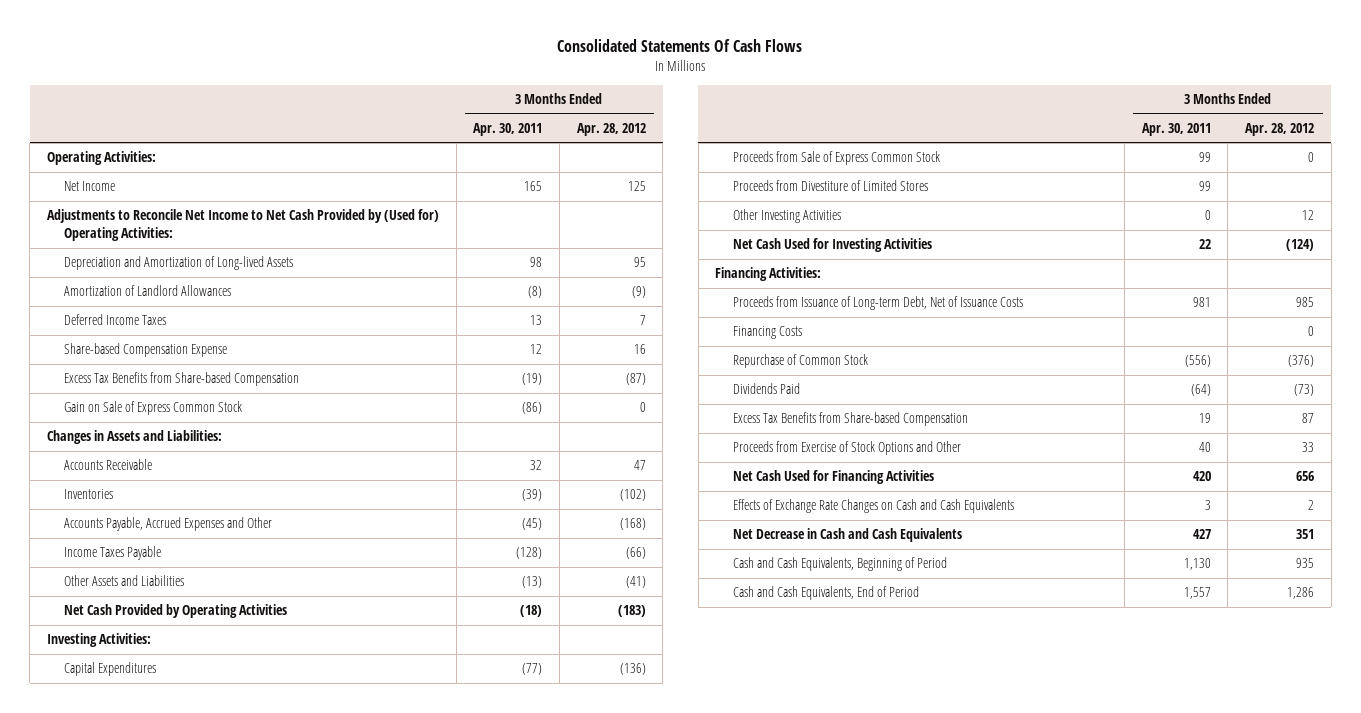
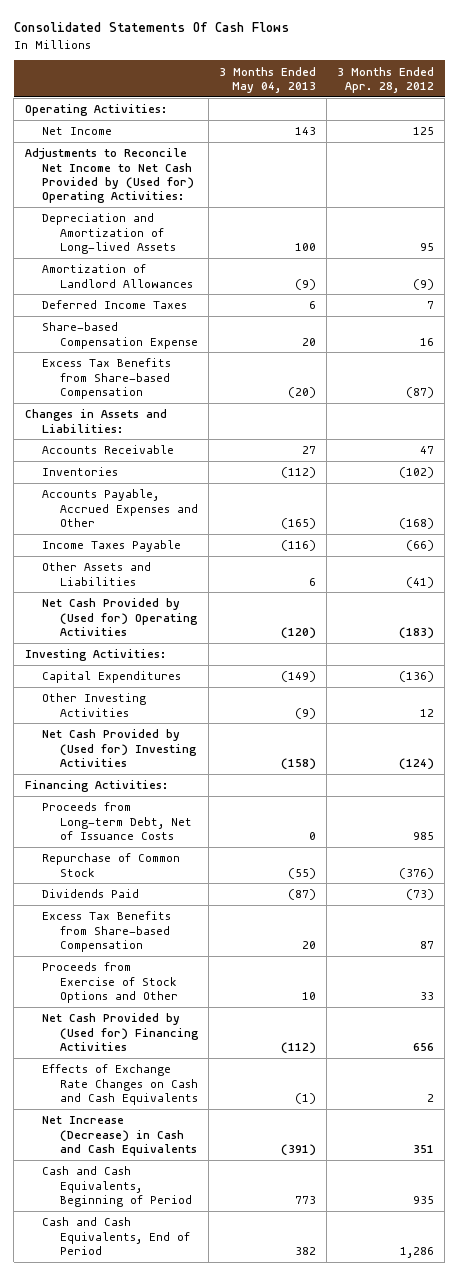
- | 3 Months Ended Apr. 30, 2011 | 3 Months Ended Apr. 28, 2012
+ | 3 Months Ended May 04, 2013 | 3 Months Ended Apr. 28, 2012
- Gain on Sale of Express Common Stock | (86) | 0
- Net Cash Provided by Operating Activities | (18) | (183)
+ Net Cash Provided by (Used for) Operating Activities | (120) | (183)
- Proceeds from Sale of Express Common Stock | 99 | 0
- Proceeds from Divestiture of Limited Stores | 99 |
- Net Cash Used for Investing Activities | 22 | (124)
+ Net Cash Provided by (Used for) Investing Activities | (158) | (124)
- Proceeds from Issuance of Long-term Debt, Net of Issuance Costs | 981 | 985
- Financing Costs | | 0
+ Proceeds from Long-term Debt, Net of Issuance Costs | 0 | 985
- Net Cash Used for Financing Activities | 420 | 656
+ Net Cash Provided by (Used for) Financing Activities | (112) | 656
- Net Decrease in Cash and Cash Equivalents | 427 | 351
+ Net Increase (Decrease) in Cash and Cash Equivalents | (391) | 351

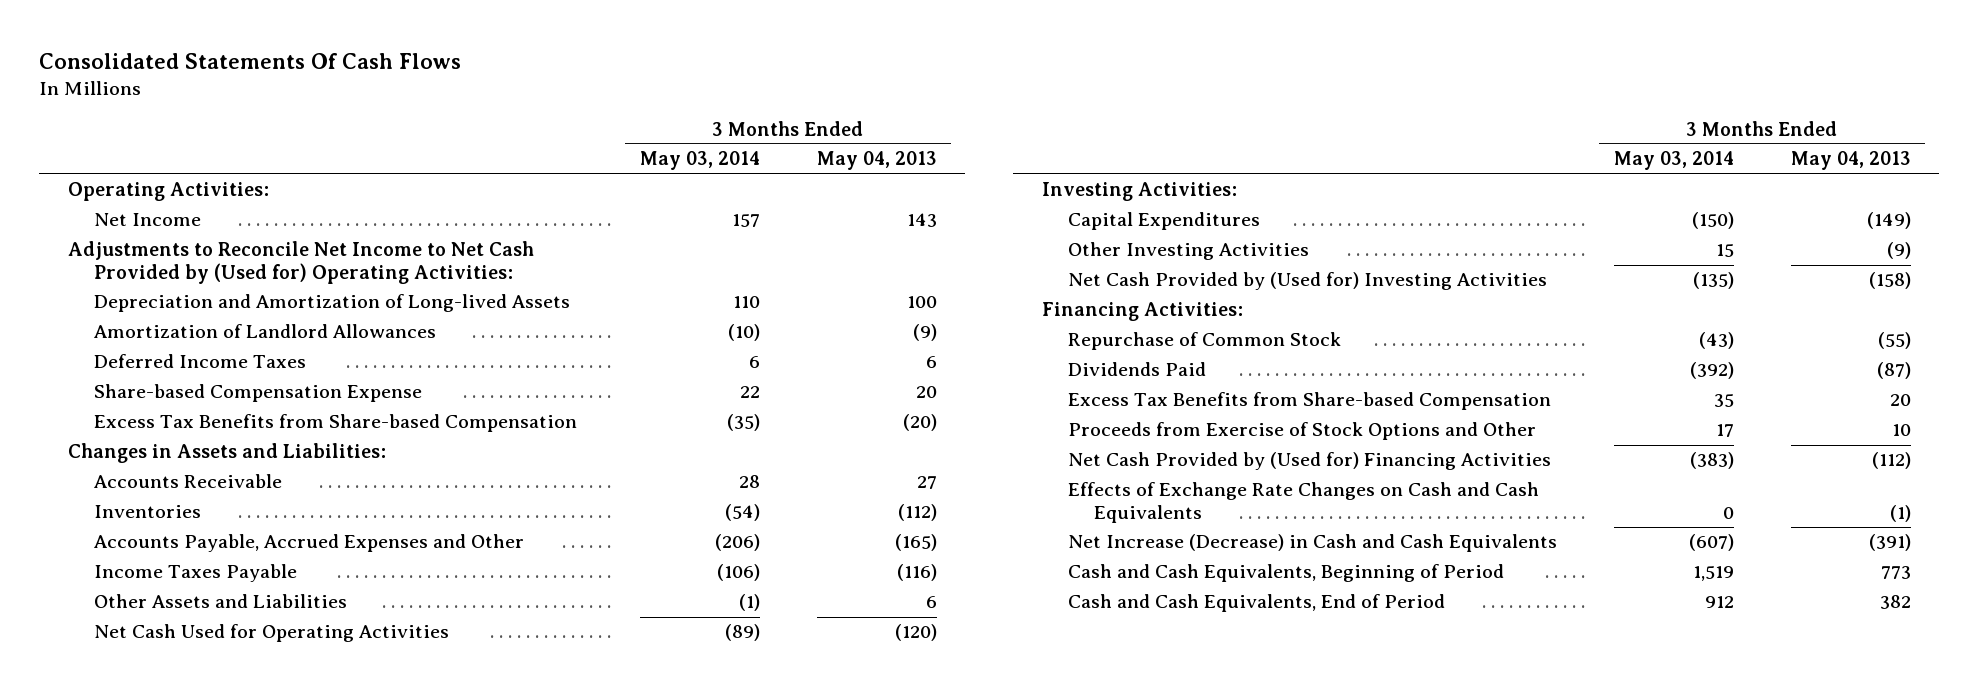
- | 3 Months Ended May 04, 2013 | 3 Months Ended Apr. 28, 2012
+ | 3 Months Ended May 03, 2014 | 3 Months Ended May 04, 2013
- Net Cash Provided by (Used for) Operating Activities | (120) | (183)
+ Net Cash Used for Operating Activities | (89) | (120)
- Proceeds from Long-term Debt, Net of Issuance Costs | 0 | 985

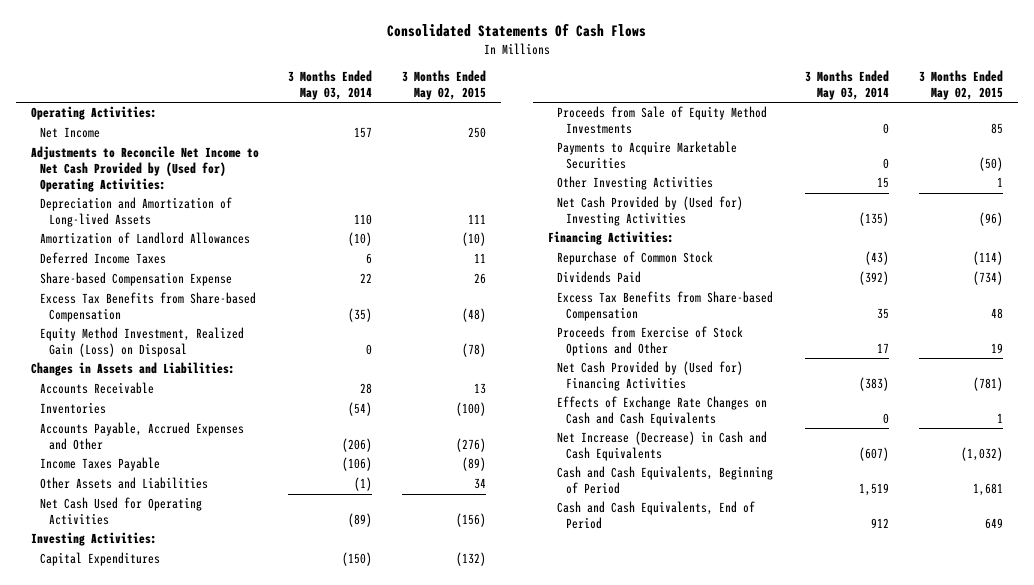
- | 3 Months Ended May 03, 2014 | 3 Months Ended May 04, 2013
+ | 3 Months Ended May 03, 2014 | 3 Months Ended May 02, 2015
+ Equity Method Investment, Realized Gain (Loss) on Disposal | 0 | (78)
+ Proceeds from Sale of Equity Method Investments | 0 | 85
+ Payments to Acquire Marketable Securities | 0 | (50)

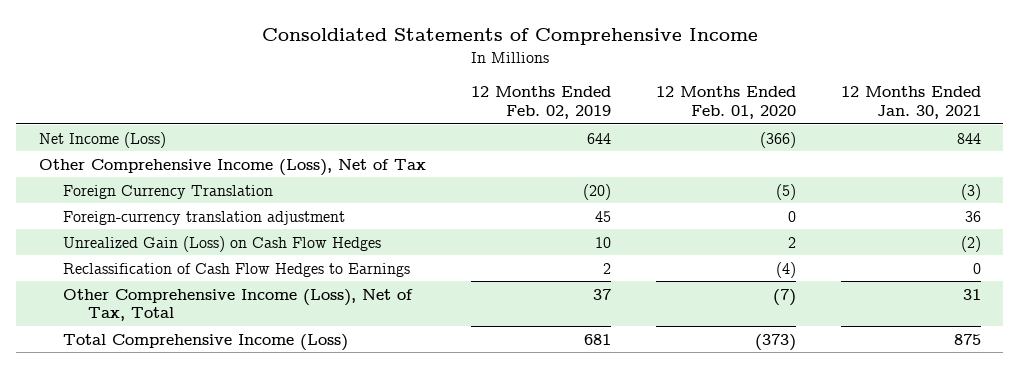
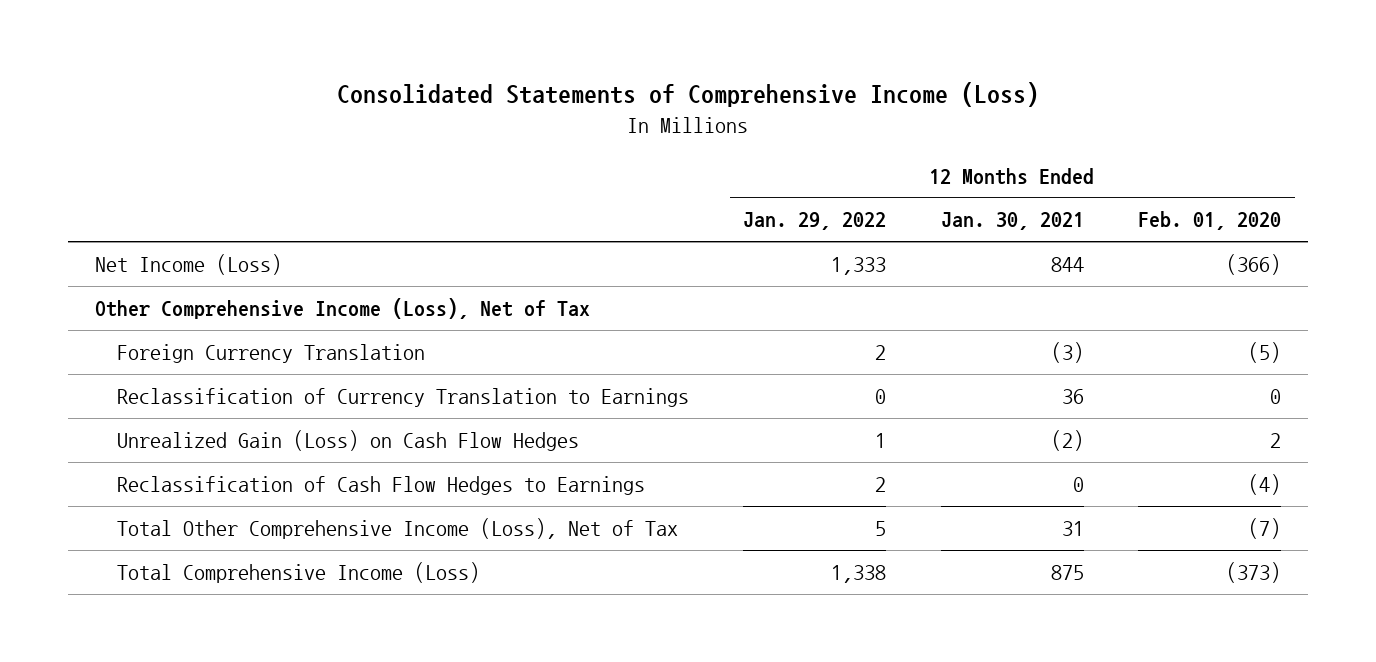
- Consoldiated Statements of Comprehensive Income
+ Consolidated Statements of Comprehensive Income (Loss)
- | 12 Months Ended Feb. 02, 2019 | 12 Months Ended Feb. 01, 2020 | 12 Months Ended Jan. 30, 2021
+ | 12 Months Ended Jan. 29, 2022 | 12 Months Ended Jan. 30, 2021 | 12 Months Ended Feb. 01, 2020
- Foreign-currency translation adjustment | 45 | 0 | 36
+ Reclassification of Currency Translation to Earnings | 0 | 36 | 0
- Other Comprehensive Income (Loss), Net of Tax, Total | 37 | (7) | 31
+ Total Other Comprehensive Income (Loss), Net of Tax | 5 | 31 | (7)

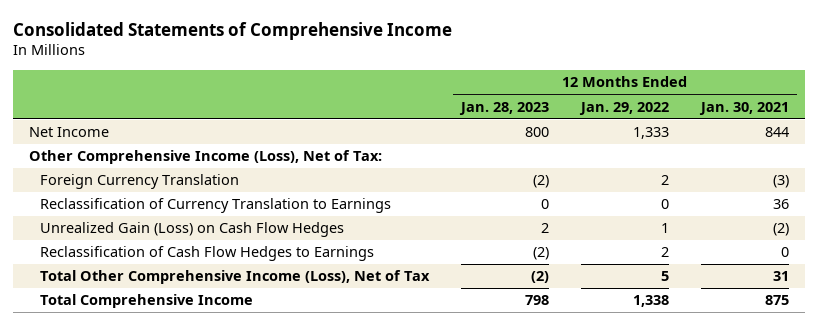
- Consolidated Statements of Comprehensive Income (Loss)
+ Consolidated Statements of Comprehensive Income
- | 12 Months Ended Jan. 29, 2022 | 12 Months Ended Jan. 30, 2021 | 12 Months Ended Feb. 01, 2020
+ | 12 Months Ended Jan. 28, 2023 | 12 Months Ended Jan. 29, 2022 | 12 Months Ended Jan. 30, 2021
- Net Income (Loss) | 1,333 | 844 | (366)
- Other Comprehensive Income (Loss), Net of Tax
+ Net Income | 800 | 1,333 | 844
+ Other Comprehensive Income (Loss), Net of Tax:
- Total Comprehensive Income (Loss) | 1,338 | 875 | (373)
+ Total Comprehensive Income | 798 | 1,338 | 875

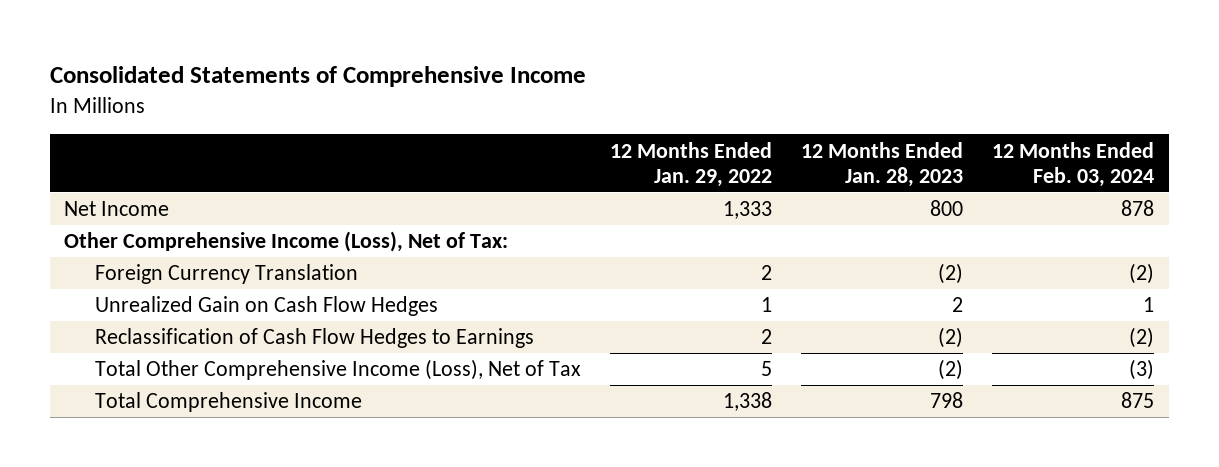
- | 12 Months Ended Jan. 28, 2023 | 12 Months Ended Jan. 29, 2022 | 12 Months Ended Jan. 30, 2021
+ | 12 Months Ended Jan. 29, 2022 | 12 Months Ended Jan. 28, 2023 | 12 Months Ended Feb. 03, 2024
- Reclassification of Currency Translation to Earnings | 0 | 0 | 36
- Unrealized Gain (Loss) on Cash Flow Hedges | 2 | 1 | (2)
+ Unrealized Gain on Cash Flow Hedges | 1 | 2 | 1

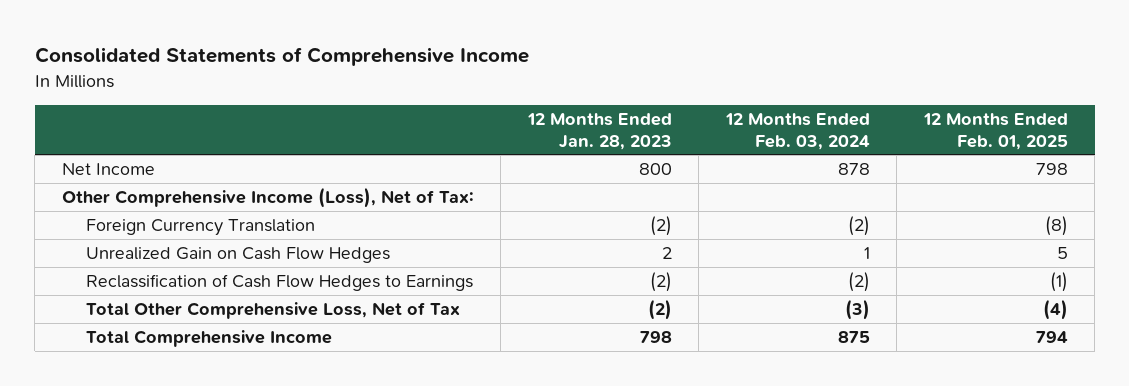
- | 12 Months Ended Jan. 29, 2022 | 12 Months Ended Jan. 28, 2023 | 12 Months Ended Feb. 03, 2024
+ | 12 Months Ended Jan. 28, 2023 | 12 Months Ended Feb. 03, 2024 | 12 Months Ended Feb. 01, 2025
- Total Other Comprehensive Income (Loss), Net of Tax | 5 | (2) | (3)
+ Total Other Comprehensive Loss, Net of Tax | (2) | (3) | (4)

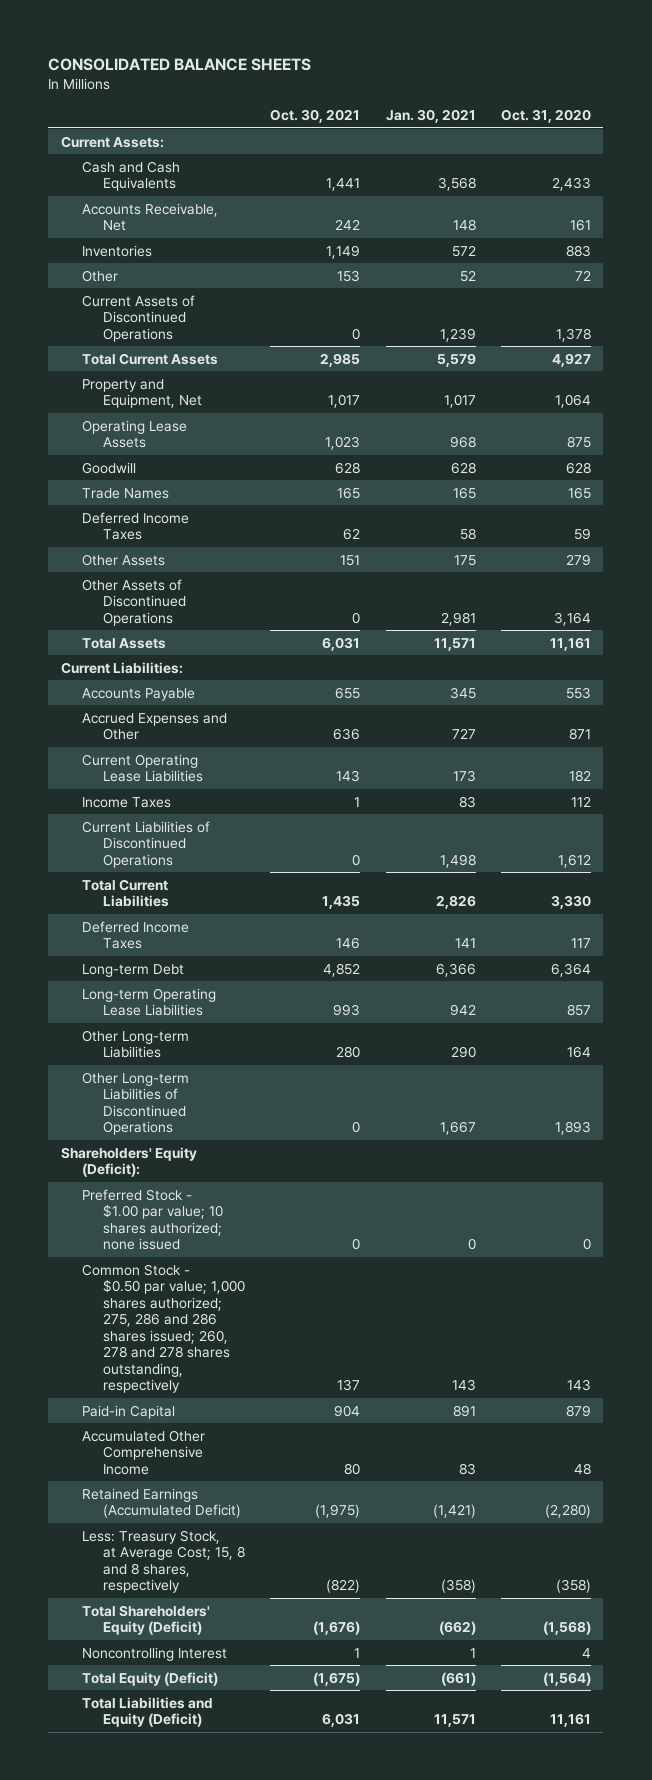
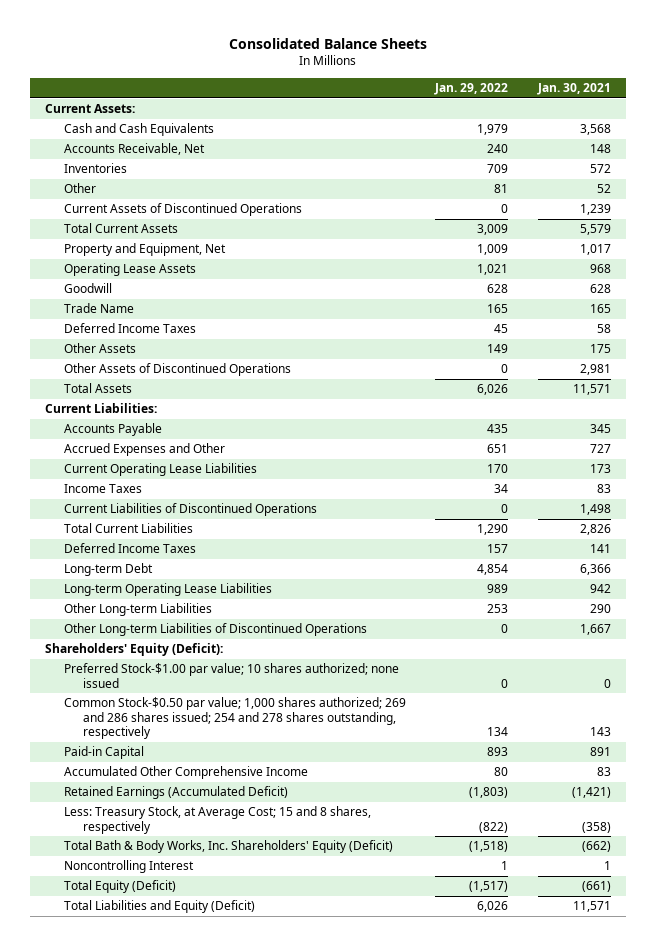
- CONSOLIDATED BALANCE SHEETS
+ Consolidated Balance Sheets
- | Oct. 30, 2021 | Jan. 30, 2021 | Oct. 31, 2020
+ | Jan. 29, 2022 | Jan. 30, 2021
- Trade Names | 165 | 165 | 165
+ Trade Name | 165 | 165
- Preferred Stock - $1.00 par value; 10 shares authorized; none issued | 0 | 0 | 0
- Common Stock - $0.50 par value; 1,000 shares authorized; 275, 286 and 286 shares issued; 260, 278 and 278 shares outstanding, respectively | 137 | 143 | 143
+ Preferred Stock-$1.00 par value; 10 shares authorized; none issued | 0 | 0
+ Common Stock-$0.50 par value; 1,000 shares authorized; 269 and 286 shares issued; 254 and 278 shares outstanding, respectively | 134 | 143
- Less: Treasury Stock, at Average Cost; 15, 8 and 8 shares, respectively | (822) | (358) | (358)
- Total Shareholders' Equity (Deficit) | (1,676) | (662) | (1,568)
+ Less: Treasury Stock, at Average Cost; 15 and 8 shares, respectively | (822) | (358)
+ Total Bath & Body Works, Inc. Shareholders' Equity (Deficit) | (1,518) | (662)

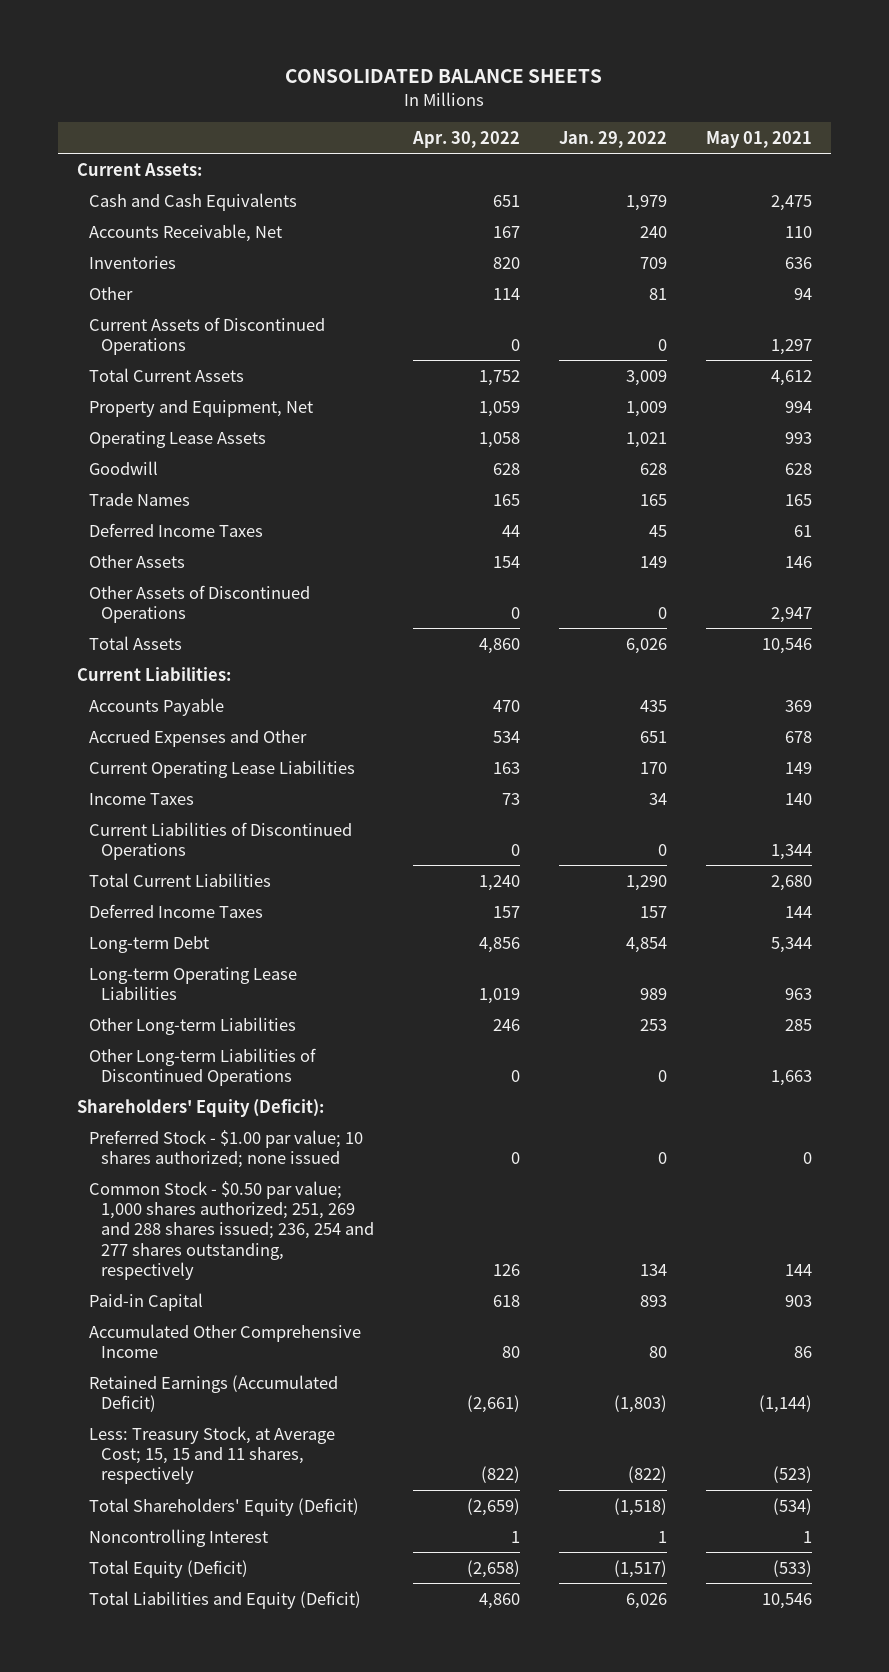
- Consolidated Balance Sheets
+ CONSOLIDATED BALANCE SHEETS
- | Jan. 29, 2022 | Jan. 30, 2021
+ | Apr. 30, 2022 | Jan. 29, 2022 | May 01, 2021
- Trade Name | 165 | 165
+ Trade Names | 165 | 165 | 165
- Preferred Stock-$1.00 par value; 10 shares authorized; none issued | 0 | 0
- Common Stock-$0.50 par value; 1,000 shares authorized; 269 and 286 shares issued; 254 and 278 shares outstanding, respectively | 134 | 143
+ Preferred Stock - $1.00 par value; 10 shares authorized; none issued | 0 | 0 | 0
+ Common Stock - $0.50 par value; 1,000 shares authorized; 251, 269 and 288 shares issued; 236, 254 and 277 shares outstanding, respectively | 126 | 134 | 144
- Less: Treasury Stock, at Average Cost; 15 and 8 shares, respectively | (822) | (358)
- Total Bath & Body Works, Inc. Shareholders' Equity (Deficit) | (1,518) | (662)
+ Less: Treasury Stock, at Average Cost; 15, 15 and 11 shares, respectively | (822) | (822) | (523)
+ Total Shareholders' Equity (Deficit) | (2,659) | (1,518) | (534)

